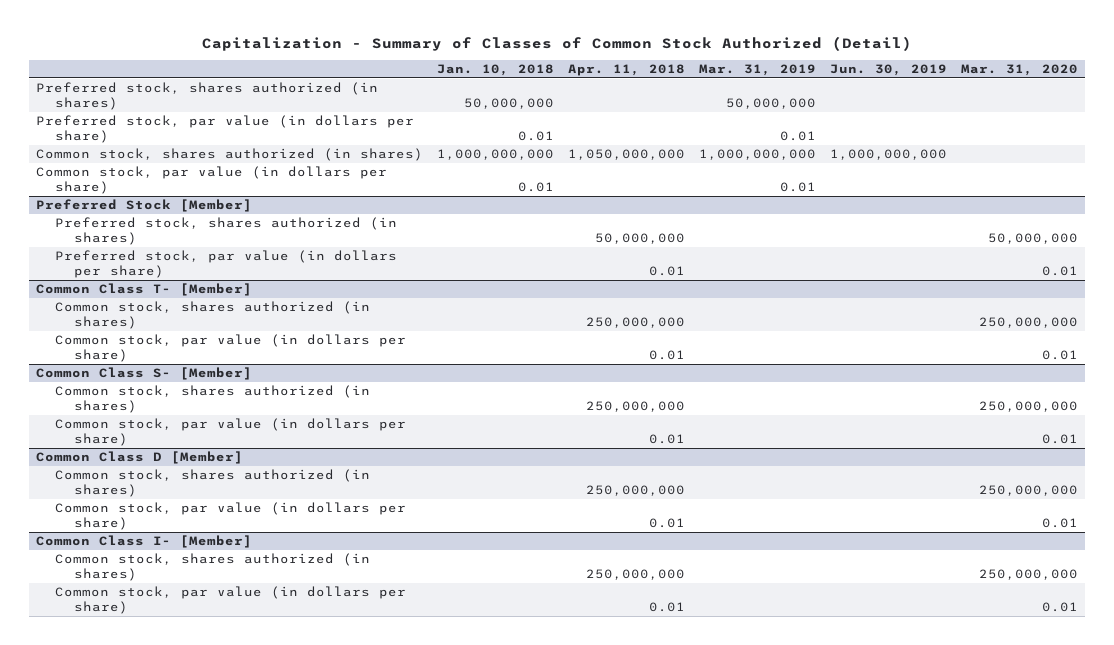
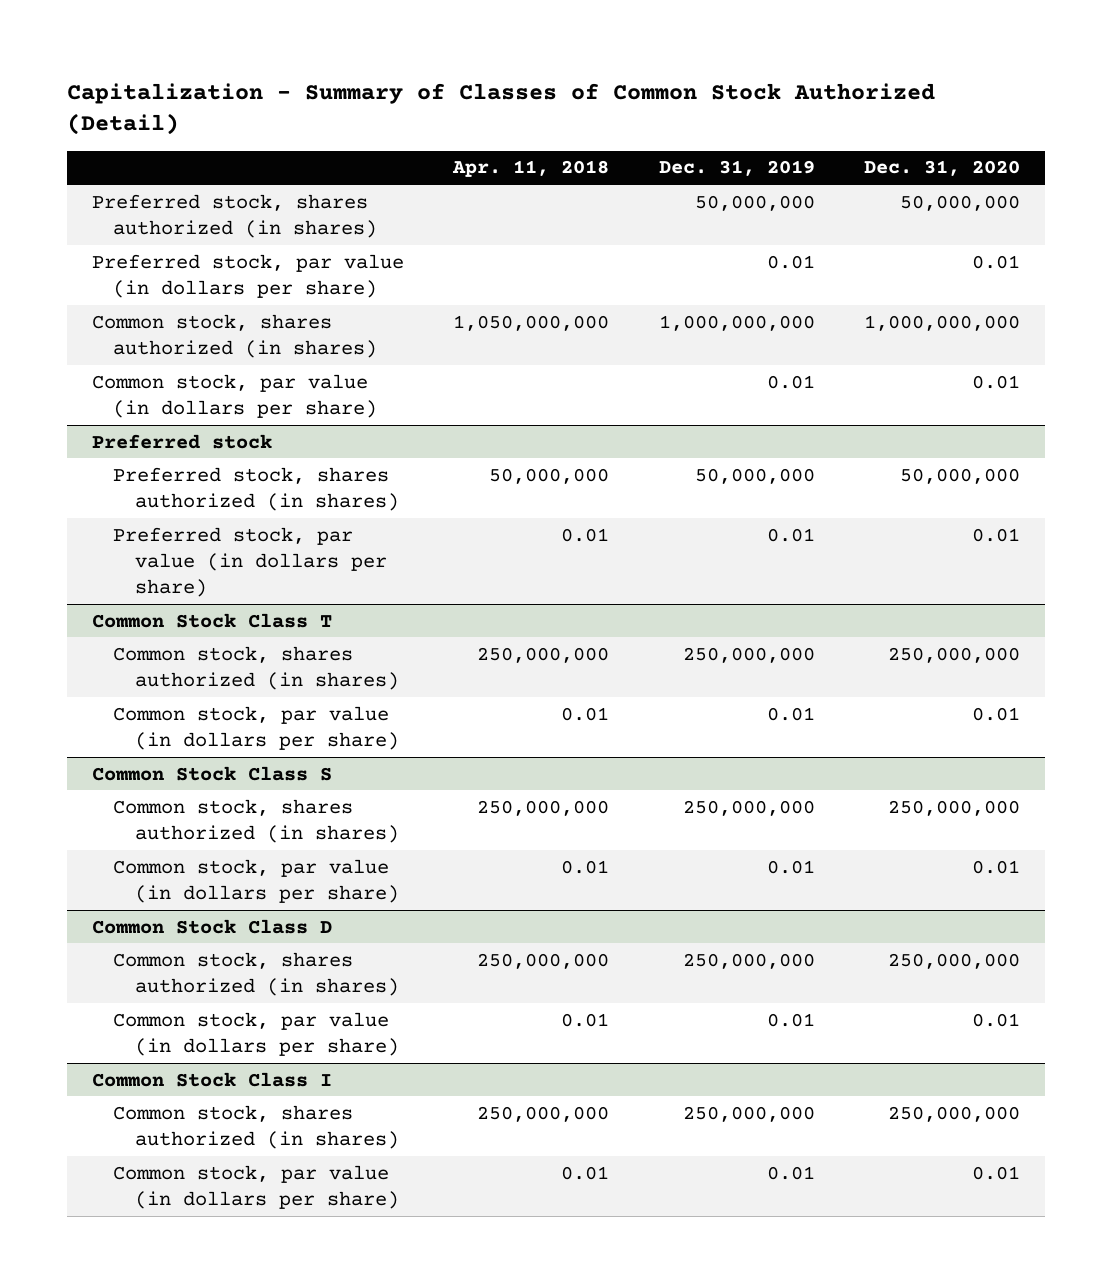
- | Jan. 10, 2018 | Apr. 11, 2018 | Mar. 31, 2019 | Jun. 30, 2019 | Mar. 31, 2020
+ | Apr. 11, 2018 | Dec. 31, 2019 | Dec. 31, 2020
- Preferred Stock [Member]
+ Preferred stock
- Common Class T- [Member]
+ Common Stock Class T
- Common Class S- [Member]
+ Common Stock Class S
- Common Class D [Member]
+ Common Stock Class D
- Common Class I- [Member]
+ Common Stock Class I

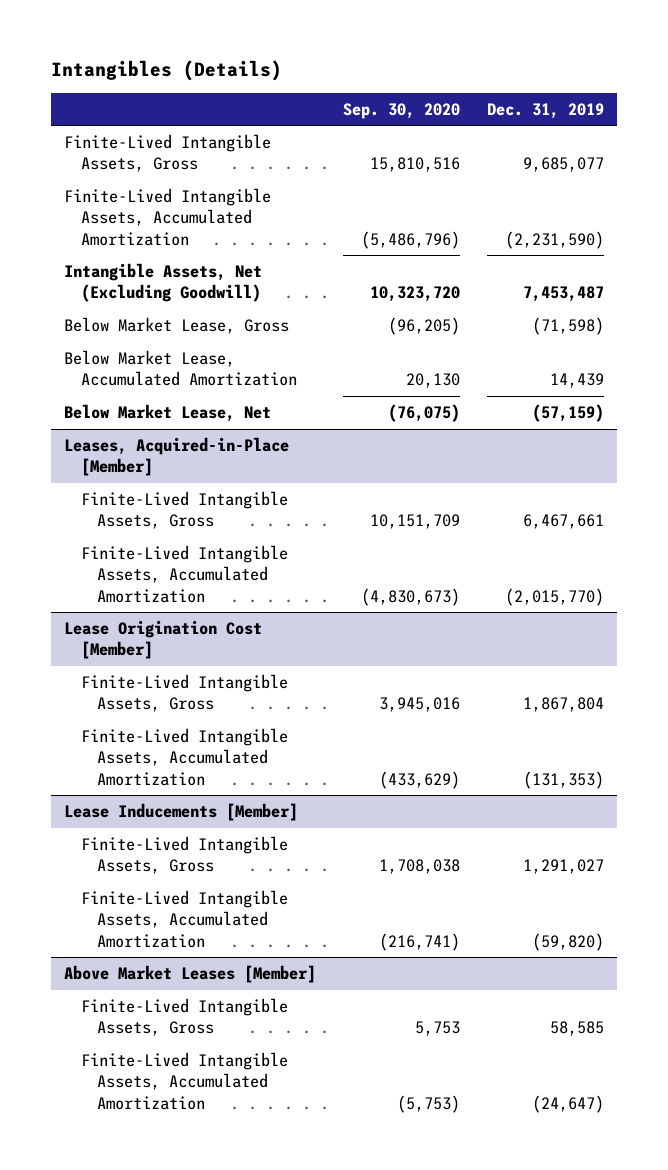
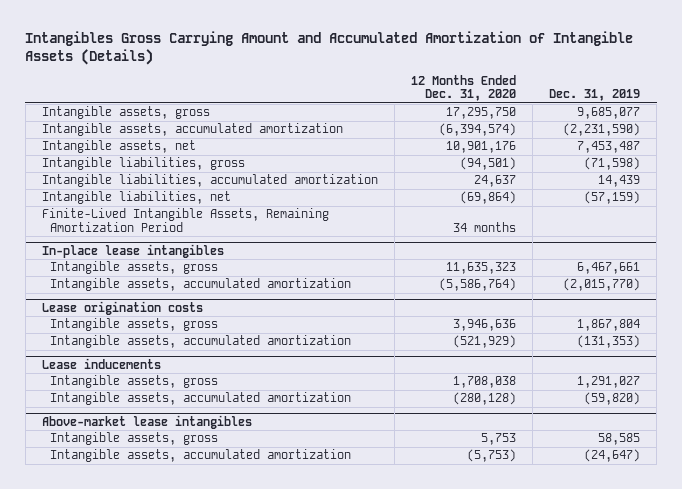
- Intangibles (Details)
+ Intangibles Gross Carrying Amount and Accumulated Amortization of Intangible Assets (Details)
- | Sep. 30, 2020 | Dec. 31, 2019
+ | 12 Months Ended Dec. 31, 2020 | Dec. 31, 2019
- Finite-Lived Intangible Assets, Gross | 15,810,516 | 9,685,077
- Finite-Lived Intangible Assets, Accumulated Amortization | (5,486,796) | (2,231,590)
- Intangible Assets, Net (Excluding Goodwill) | 10,323,720 | 7,453,487
- Below Market Lease, Gross | (96,205) | (71,598)
- Below Market Lease, Accumulated Amortization | 20,130 | 14,439
- Below Market Lease, Net | (76,075) | (57,159)
- Leases, Acquired-in-Place [Member]
- Finite-Lived Intangible Assets, Gross | 10,151,709 | 6,467,661
- Finite-Lived Intangible Assets, Accumulated Amortization | (4,830,673) | (2,015,770)
- Lease Origination Cost [Member]
- Finite-Lived Intangible Assets, Gross | 3,945,016 | 1,867,804
- Finite-Lived Intangible Assets, Accumulated Amortization | (433,629) | (131,353)
- Lease Inducements [Member]
- Finite-Lived Intangible Assets, Gross | 1,708,038 | 1,291,027
- Finite-Lived Intangible Assets, Accumulated Amortization | (216,741) | (59,820)
- Above Market Leases [Member]
- Finite-Lived Intangible Assets, Gross | 5,753 | 58,585
- Finite-Lived Intangible Assets, Accumulated Amortization | (5,753) | (24,647)
+ Intangible assets, gross | 17,295,750 | 9,685,077
+ Intangible assets, accumulated amortization | (6,394,574) | (2,231,590)
+ Intangible assets, net | 10,901,176 | 7,453,487
+ Intangible liabilities, gross | (94,501) | (71,598)
+ Intangible liabilities, accumulated amortization | 24,637 | 14,439
+ Intangible liabilities, net | (69,864) | (57,159)
+ Finite-Lived Intangible Assets, Remaining Amortization Period | 34 months |
+ In-place lease intangibles
+ Intangible assets, gross | 11,635,323 | 6,467,661
+ Intangible assets, accumulated amortization | (5,586,764) | (2,015,770)
+ Lease origination costs
+ Intangible assets, gross | 3,946,636 | 1,867,804
+ Intangible assets, accumulated amortization | (521,929) | (131,353)
+ Lease inducements
+ Intangible assets, gross | 1,708,038 | 1,291,027
+ Intangible assets, accumulated amortization | (280,128) | (59,820)
+ Above-market lease intangibles
+ Intangible assets, gross | 5,753 | 58,585
+ Intangible assets, accumulated amortization | (5,753) | (24,647)

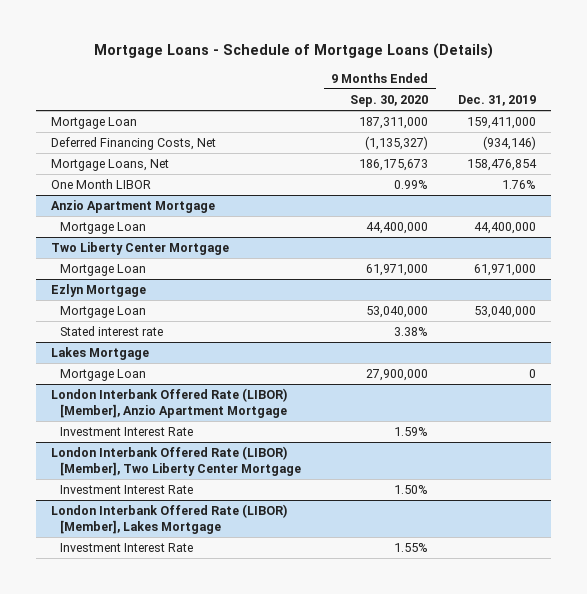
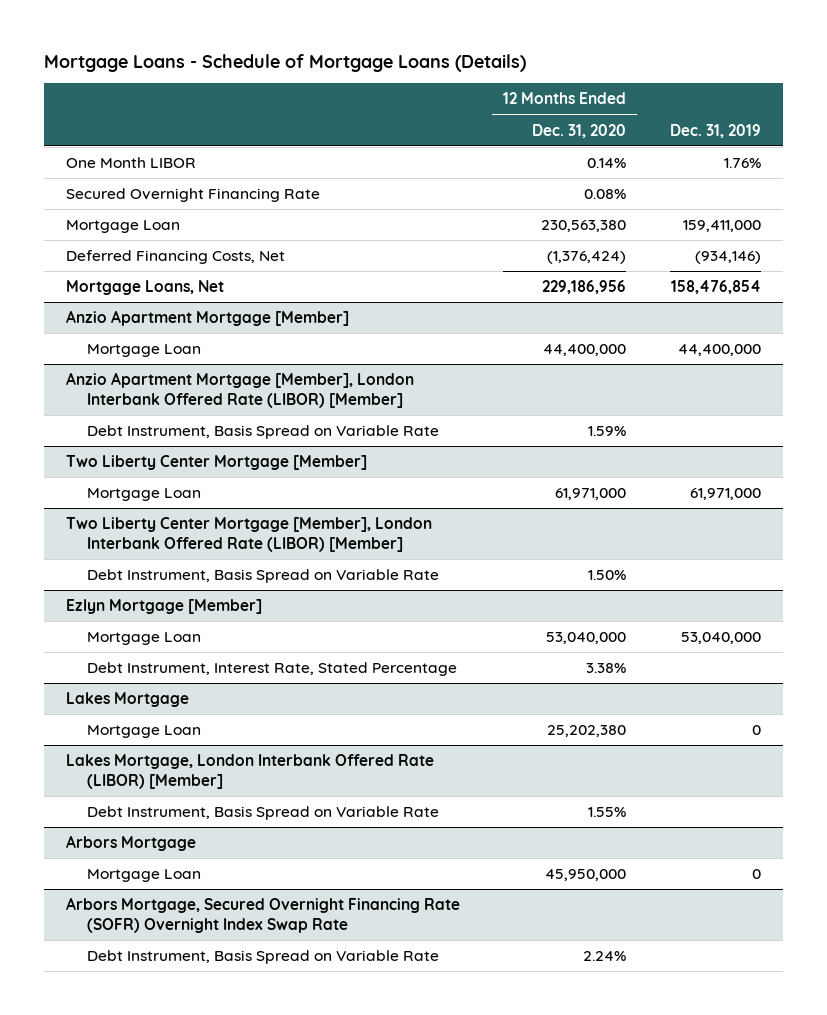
- | 9 Months Ended Sep. 30, 2020 | Dec. 31, 2019
+ | 12 Months Ended Dec. 31, 2020 | Dec. 31, 2019
moved up: One Month LIBOR | 0.14% | 1.76%
+ Secured Overnight Financing Rate | 0.08% |
- Anzio Apartment Mortgage
+ Anzio Apartment Mortgage [Member]
- Two Liberty Center Mortgage
+ Anzio Apartment Mortgage [Member], London Interbank Offered Rate (LIBOR) [Member]
+ Debt Instrument, Basis Spread on Variable Rate | 1.59% |
+ Two Liberty Center Mortgage [Member]
- Ezlyn Mortgage
+ Two Liberty Center Mortgage [Member], London Interbank Offered Rate (LIBOR) [Member]
+ Debt Instrument, Basis Spread on Variable Rate | 1.50% |
+ Ezlyn Mortgage [Member]
- Stated interest rate | 3.38% |
+ Debt Instrument, Interest Rate, Stated Percentage | 3.38% |
- London Interbank Offered Rate (LIBOR) [Member], Anzio Apartment Mortgage
- Investment Interest Rate | 1.59% |
- London Interbank Offered Rate (LIBOR) [Member], Two Liberty Center Mortgage
- Investment Interest Rate | 1.50% |
- London Interbank Offered Rate (LIBOR) [Member], Lakes Mortgage
- Investment Interest Rate | 1.55% |
+ Lakes Mortgage, London Interbank Offered Rate (LIBOR) [Member]
+ Debt Instrument, Basis Spread on Variable Rate | 1.55% |
+ Arbors Mortgage
+ Mortgage Loan | 45,950,000 | 0
+ Arbors Mortgage, Secured Overnight Financing Rate (SOFR) Overnight Index Swap Rate
+ Debt Instrument, Basis Spread on Variable Rate | 2.24% |

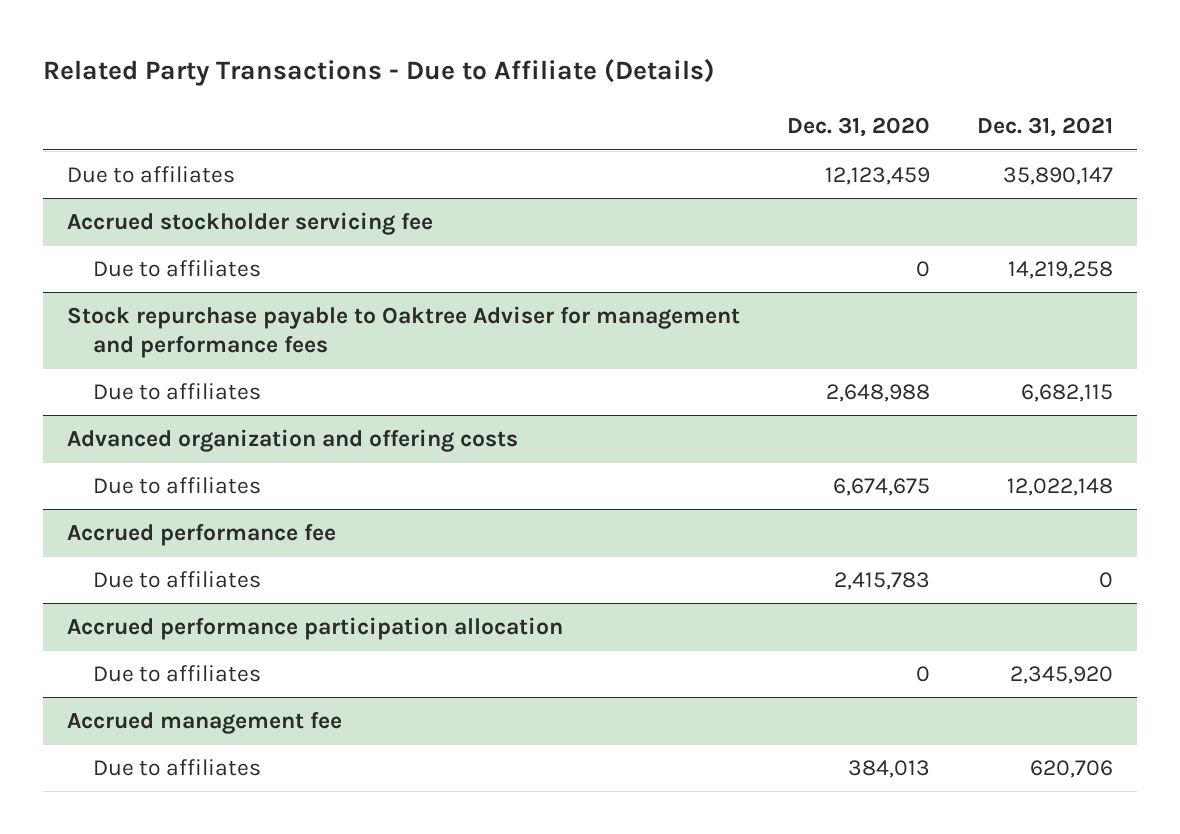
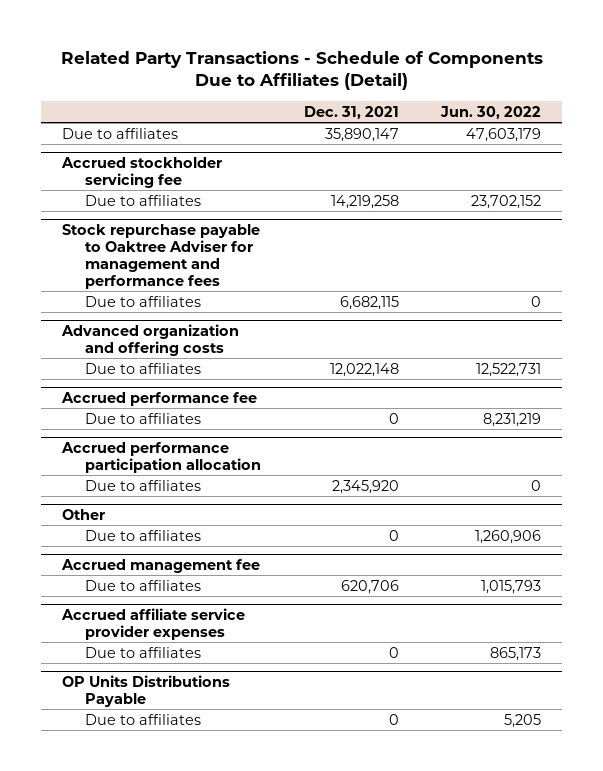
- Related Party Transactions - Due to Affiliate (Details)
+ Related Party Transactions - Schedule of Components Due to Affiliates (Detail)
- | Dec. 31, 2020 | Dec. 31, 2021
+ | Dec. 31, 2021 | Jun. 30, 2022
+ Other
+ Due to affiliates | 0 | 1,260,906
+ Accrued affiliate service provider expenses
+ Due to affiliates | 0 | 865,173
+ OP Units Distributions Payable
+ Due to affiliates | 0 | 5,205

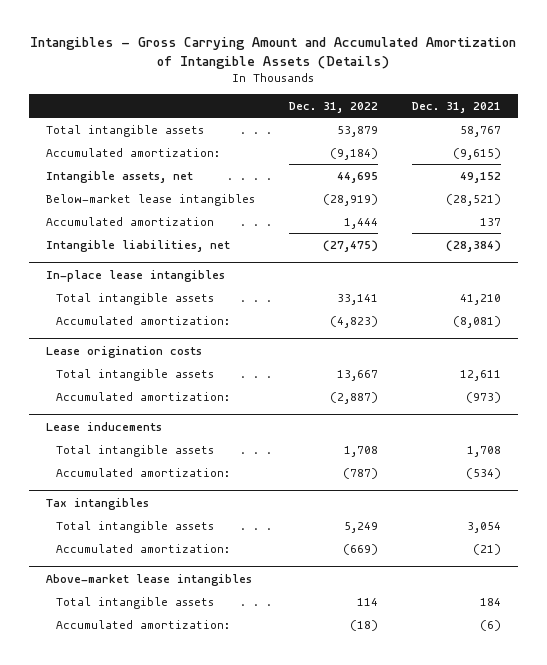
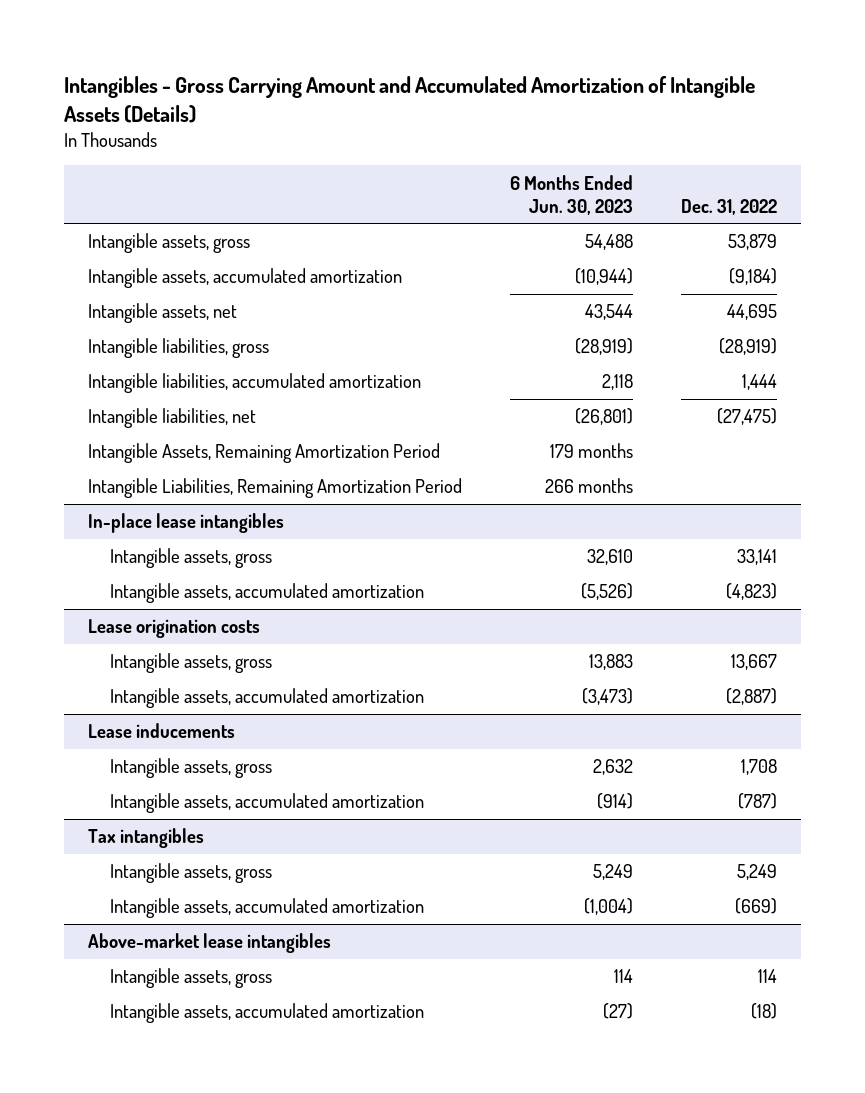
- | Dec. 31, 2022 | Dec. 31, 2021
+ | 6 Months Ended Jun. 30, 2023 | Dec. 31, 2022
- Total intangible assets | 53,879 | 58,767
- Accumulated amortization: | (9,184) | (9,615)
+ Intangible assets, gross | 54,488 | 53,879
+ Intangible assets, accumulated amortization | (10,944) | (9,184)
- Below-market lease intangibles | (28,919) | (28,521)
- Accumulated amortization | 1,444 | 137
+ Intangible liabilities, gross | (28,919) | (28,919)
+ Intangible liabilities, accumulated amortization | 2,118 | 1,444
+ Intangible Assets, Remaining Amortization Period | 179 months |
+ Intangible Liabilities, Remaining Amortization Period | 266 months |
@ In-place lease intangibles
- Total intangible assets | 33,141 | 41,210
- Accumulated amortization: | (4,823) | (8,081)
+ Intangible assets, gross | 32,610 | 33,141
+ Intangible assets, accumulated amortization | (5,526) | (4,823)
@ Lease origination costs
- Total intangible assets | 13,667 | 12,611
- Accumulated amortization: | (2,887) | (973)
+ Intangible assets, gross | 13,883 | 13,667
+ Intangible assets, accumulated amortization | (3,473) | (2,887)
@ Lease inducements
- Total intangible assets | 1,708 | 1,708
- Accumulated amortization: | (787) | (534)
+ Intangible assets, gross | 2,632 | 1,708
+ Intangible assets, accumulated amortization | (914) | (787)
@ Tax intangibles
- Total intangible assets | 5,249 | 3,054
- Accumulated amortization: | (669) | (21)
+ Intangible assets, gross | 5,249 | 5,249
+ Intangible assets, accumulated amortization | (1,004) | (669)
@ Above-market lease intangibles
- Total intangible assets | 114 | 184
- Accumulated amortization: | (18) | (6)
+ Intangible assets, gross | 114 | 114
+ Intangible assets, accumulated amortization | (27) | (18)

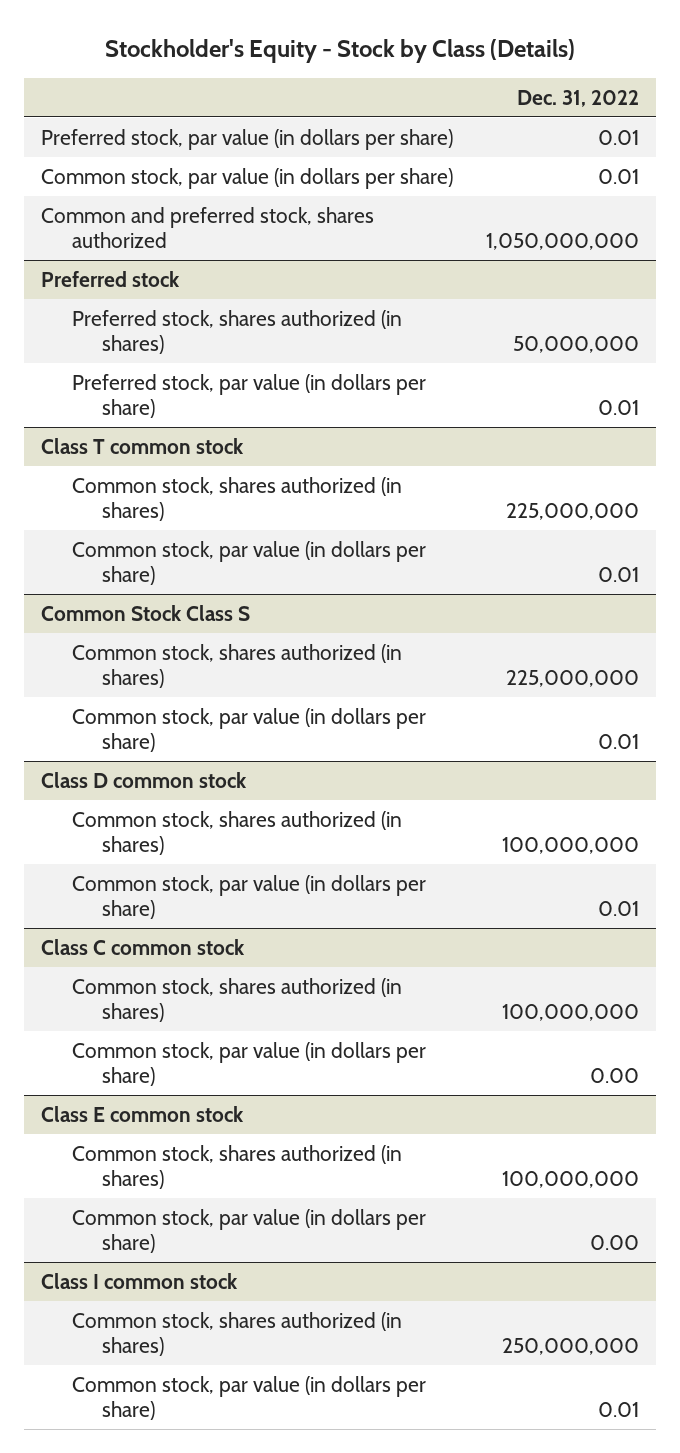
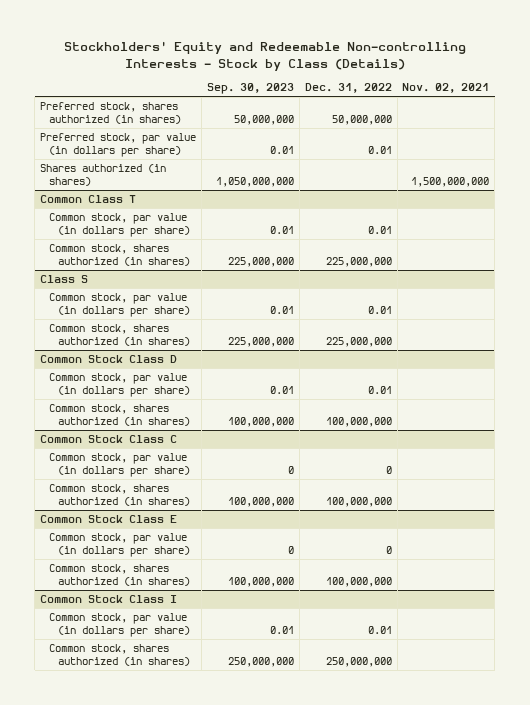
- Stockholder's Equity - Stock by Class (Details)
+ Stockholders' Equity and Redeemable Non-controlling Interests - Stock by Class (Details)
- | Dec. 31, 2022
+ | Sep. 30, 2023 | Dec. 31, 2022 | Nov. 02, 2021
- Preferred stock, par value (in dollars per share) | 0.01
- Common stock, par value (in dollars per share) | 0.01
- Common and preferred stock, shares authorized | 1,050,000,000
- Preferred stock
- Class T common stock
+ Shares authorized (in shares) | 1,050,000,000 | | 1,500,000,000
+ Common Class T
+ Common stock, par value (in dollars per share) | 0.01 | 0.01 |
+ Class S
- Common Stock Class S
+ Common Stock Class D
- Class D common stock
- Common stock, par value (in dollars per share) | 0.01
- Class C common stock
+ Common Stock Class C
+ Common stock, par value (in dollars per share) | 0 | 0 |
- Common stock, par value (in dollars per share) | 0.00
- Class E common stock
+ Common Stock Class E
+ Common stock, par value (in dollars per share) | 0 | 0 |
- Common stock, par value (in dollars per share) | 0.00
- Class I common stock
- Common stock, shares authorized (in shares) | 250,000,000
+ Common Stock Class I
+ Common stock, shares authorized (in shares) | 250,000,000 | 250,000,000 |

